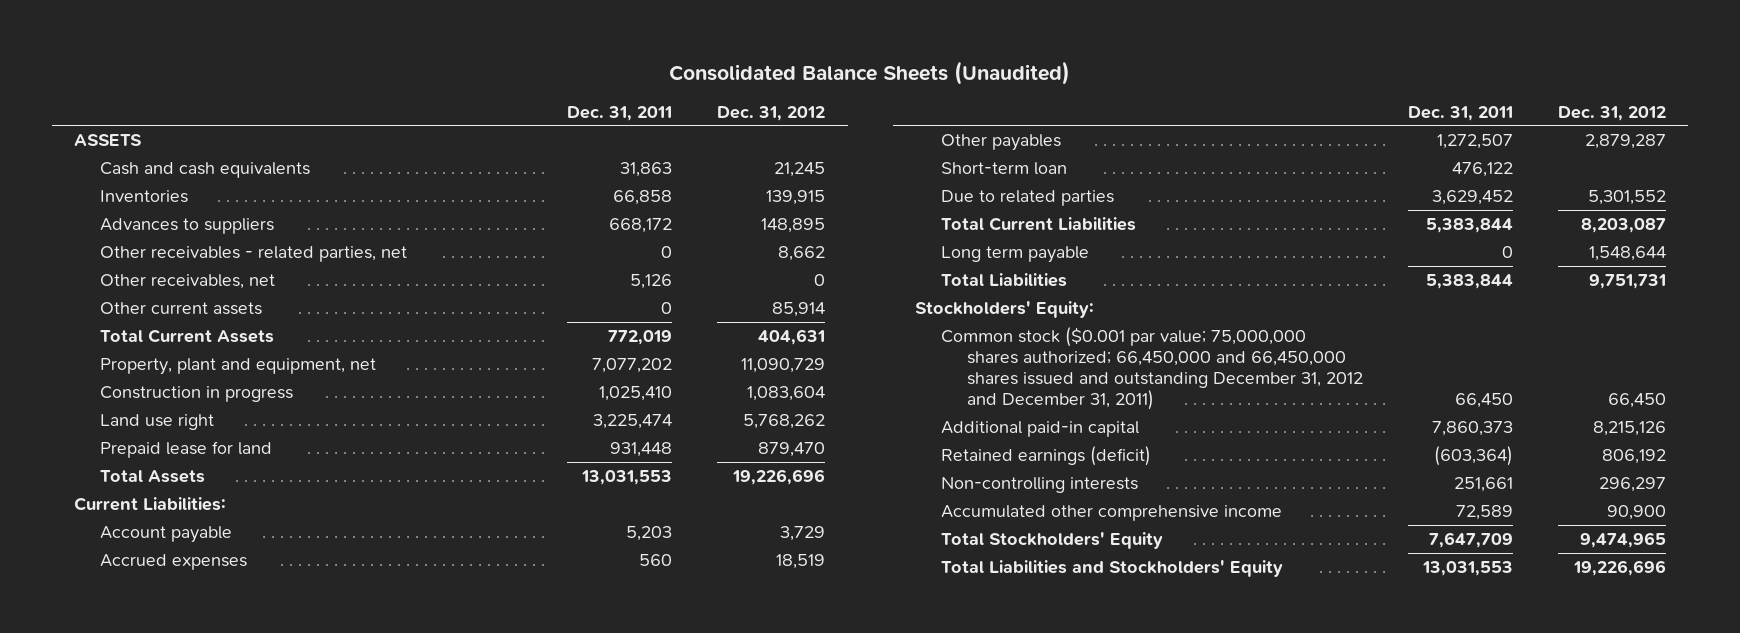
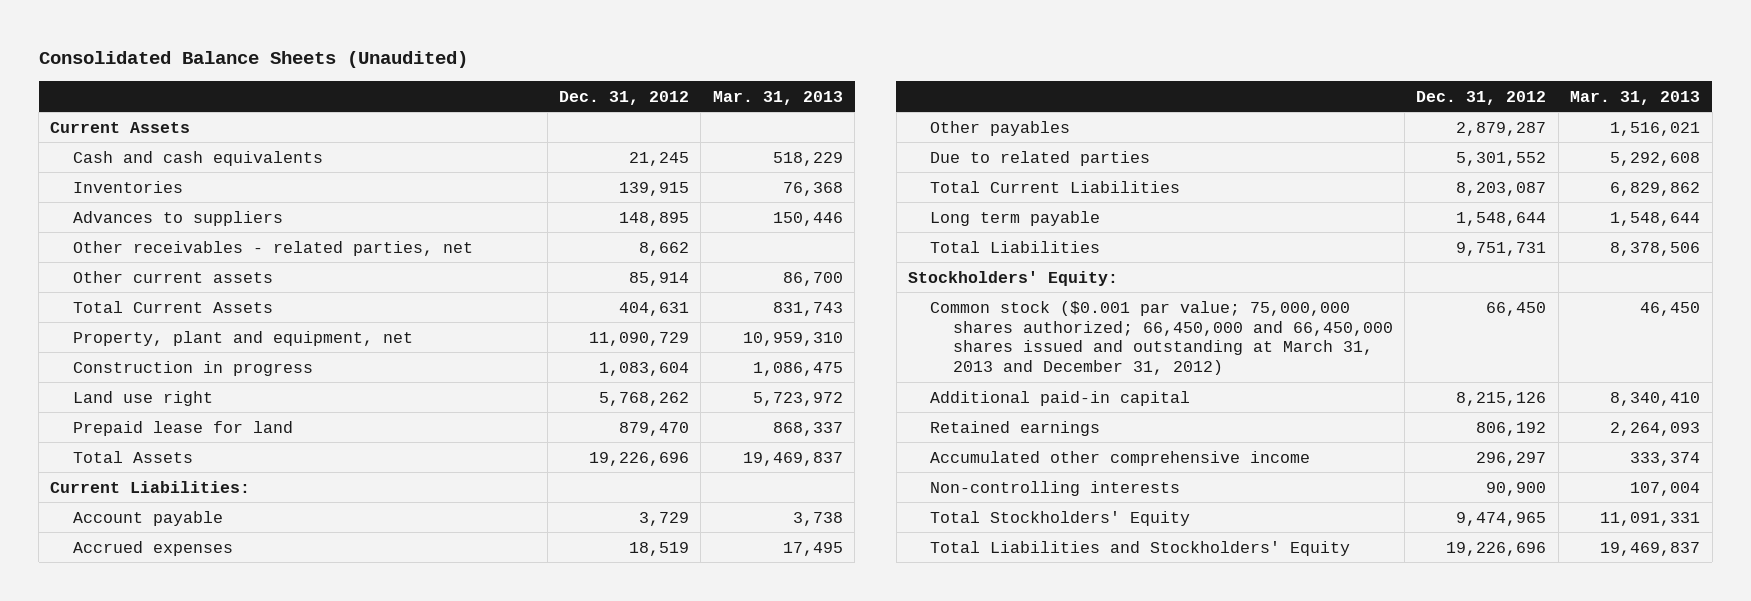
- | Dec. 31, 2011 | Dec. 31, 2012
+ | Dec. 31, 2012 | Mar. 31, 2013
- ASSETS
+ Current Assets
- Other receivables, net | 5,126 | 0
- Short-term loan | 476,122 |
- Common stock ($0.001 par value; 75,000,000 shares authorized; 66,450,000 and 66,450,000 shares issued and outstanding December 31, 2012 and December 31, 2011) | 66,450 | 66,450
+ Common stock ($0.001 par value; 75,000,000 shares authorized; 66,450,000 and 66,450,000 shares issued and outstanding at March 31, 2013 and December 31, 2012) | 66,450 | 46,450
- Retained earnings (deficit) | (603,364) | 806,192
- Non-controlling interests | 251,661 | 296,297
- Accumulated other comprehensive income | 72,589 | 90,900
+ Retained earnings | 806,192 | 2,264,093
+ Accumulated other comprehensive income | 296,297 | 333,374
+ Non-controlling interests | 90,900 | 107,004

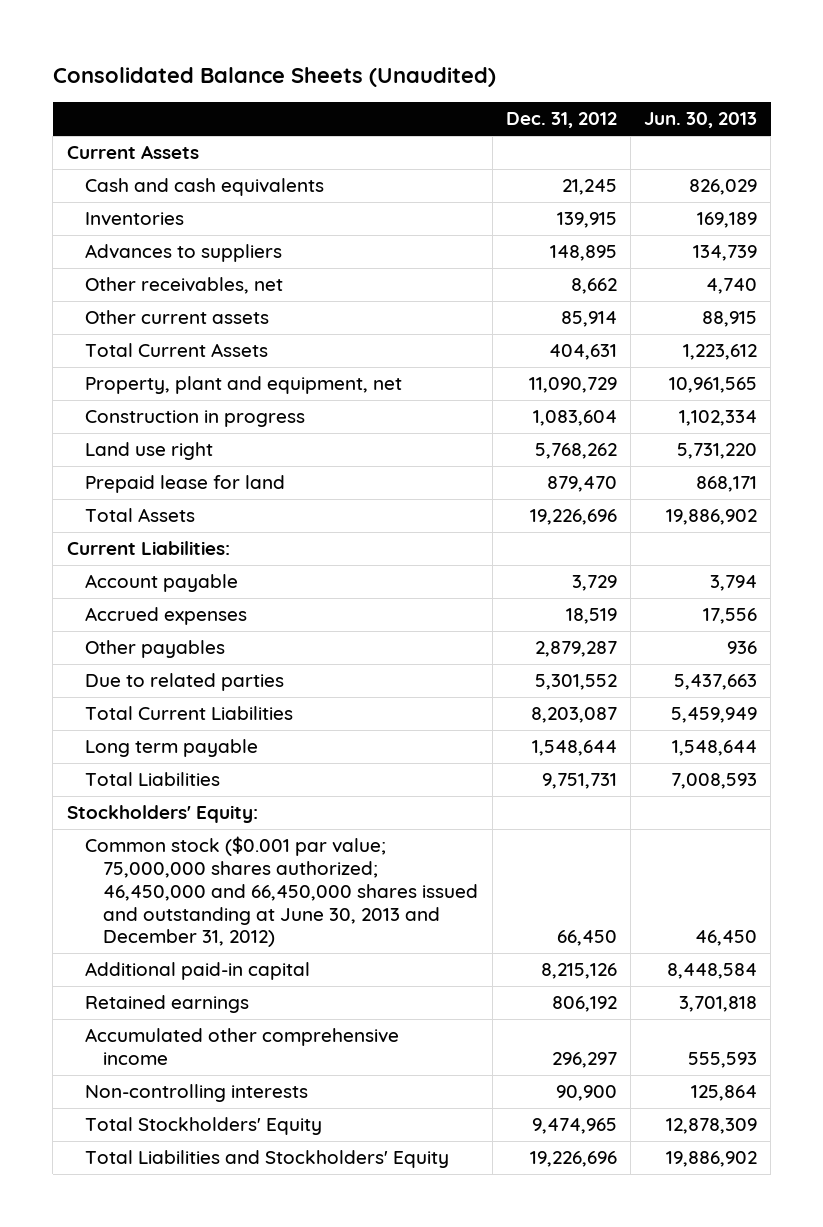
- | Dec. 31, 2012 | Mar. 31, 2013
+ | Dec. 31, 2012 | Jun. 30, 2013
- Other receivables - related parties, net | 8,662 |
+ Other receivables, net | 8,662 | 4,740
- Common stock ($0.001 par value; 75,000,000 shares authorized; 66,450,000 and 66,450,000 shares issued and outstanding at March 31, 2013 and December 31, 2012) | 66,450 | 46,450
+ Common stock ($0.001 par value; 75,000,000 shares authorized; 46,450,000 and 66,450,000 shares issued and outstanding at June 30, 2013 and December 31, 2012) | 66,450 | 46,450

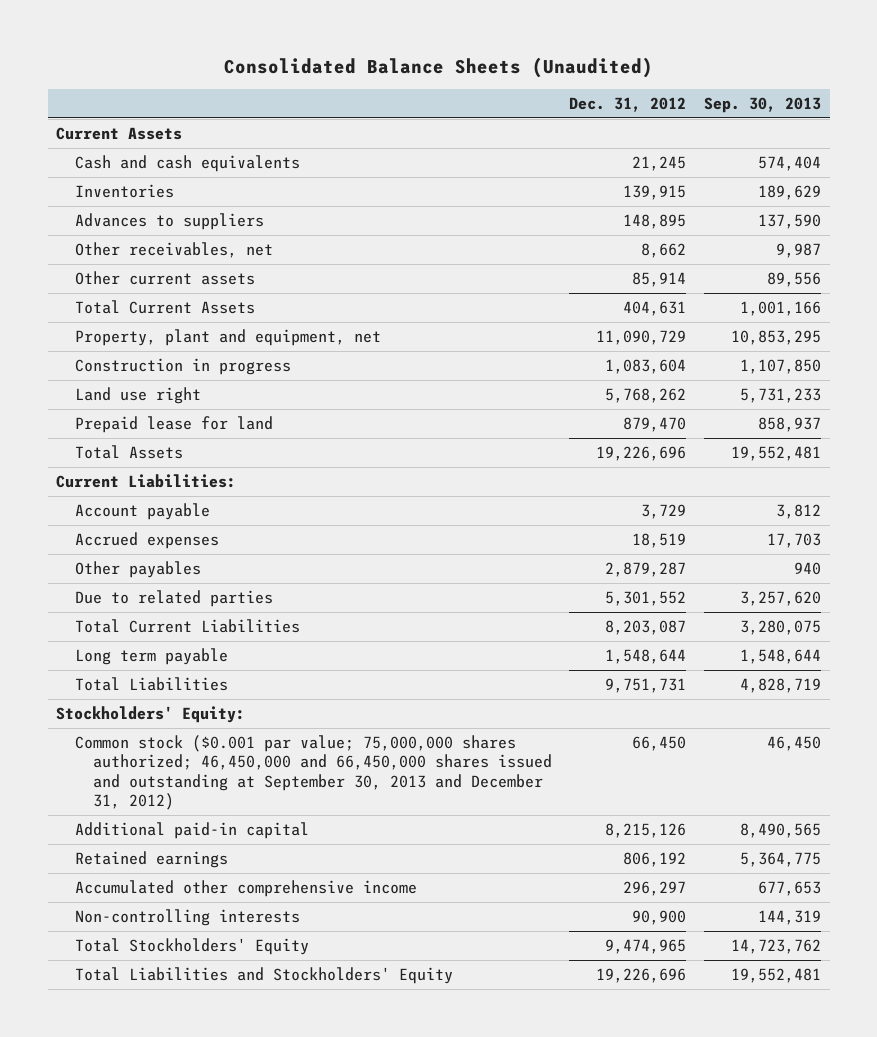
- | Dec. 31, 2012 | Jun. 30, 2013
+ | Dec. 31, 2012 | Sep. 30, 2013
- Common stock ($0.001 par value; 75,000,000 shares authorized; 46,450,000 and 66,450,000 shares issued and outstanding at June 30, 2013 and December 31, 2012) | 66,450 | 46,450
+ Common stock ($0.001 par value; 75,000,000 shares authorized; 46,450,000 and 66,450,000 shares issued and outstanding at September 30, 2013 and December 31, 2012) | 66,450 | 46,450

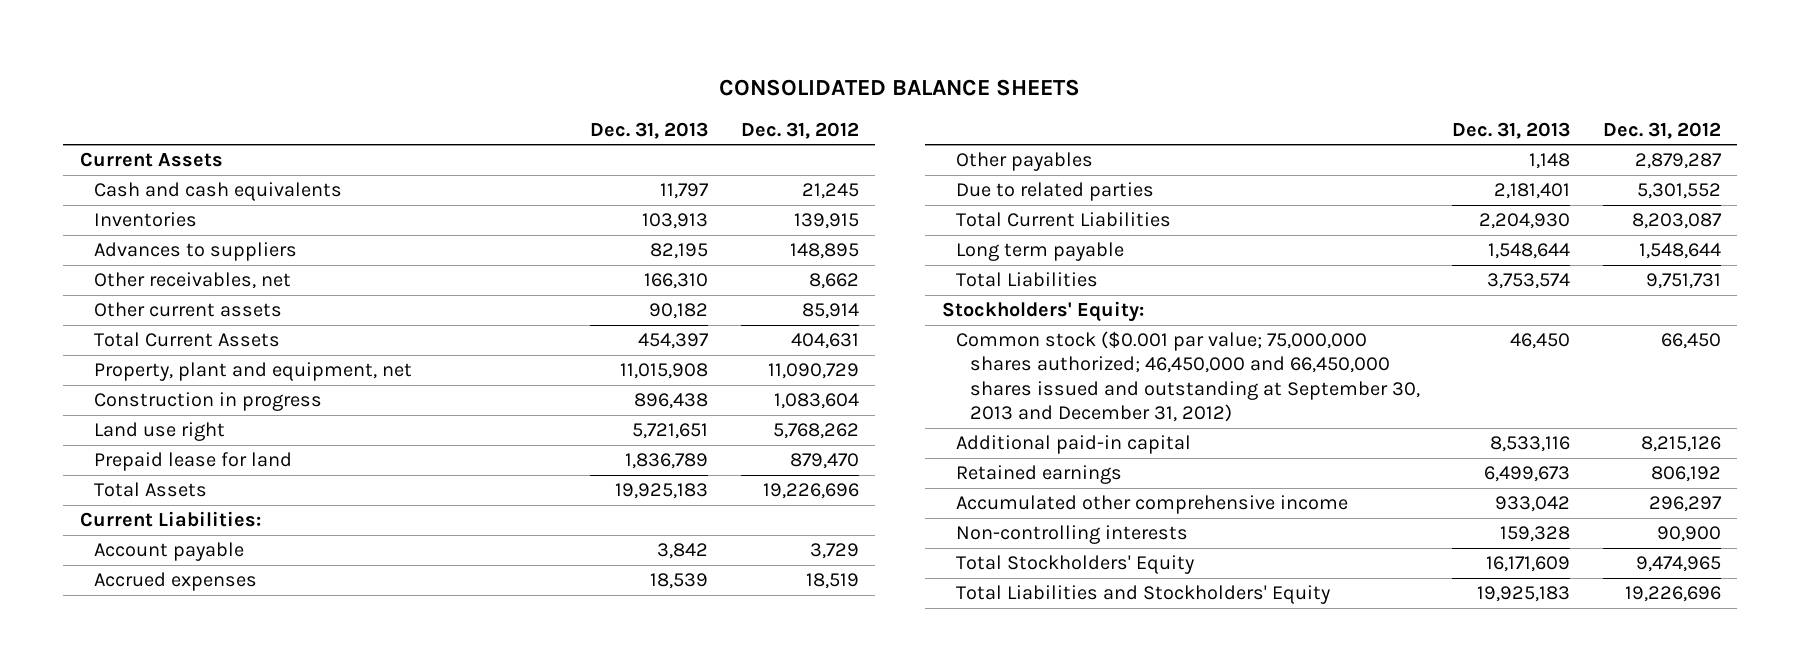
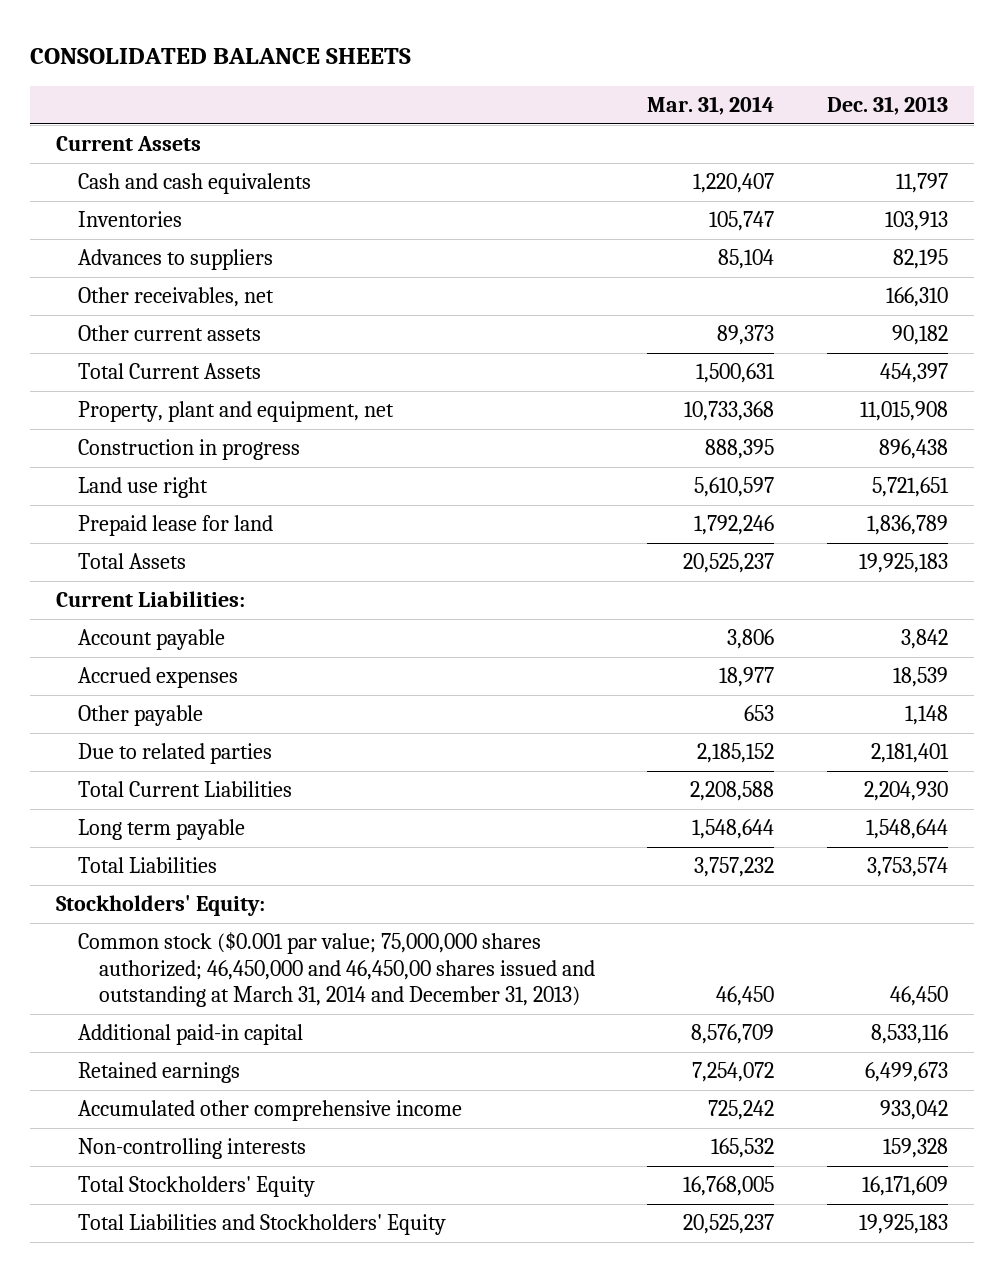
- | Dec. 31, 2013 | Dec. 31, 2012
+ | Mar. 31, 2014 | Dec. 31, 2013
- Other payables | 1,148 | 2,879,287
+ Other payable | 653 | 1,148
- Common stock ($0.001 par value; 75,000,000 shares authorized; 46,450,000 and 66,450,000 shares issued and outstanding at September 30, 2013 and December 31, 2012) | 46,450 | 66,450
+ Common stock ($0.001 par value; 75,000,000 shares authorized; 46,450,000 and 46,450,00 shares issued and outstanding at March 31, 2014 and December 31, 2013) | 46,450 | 46,450

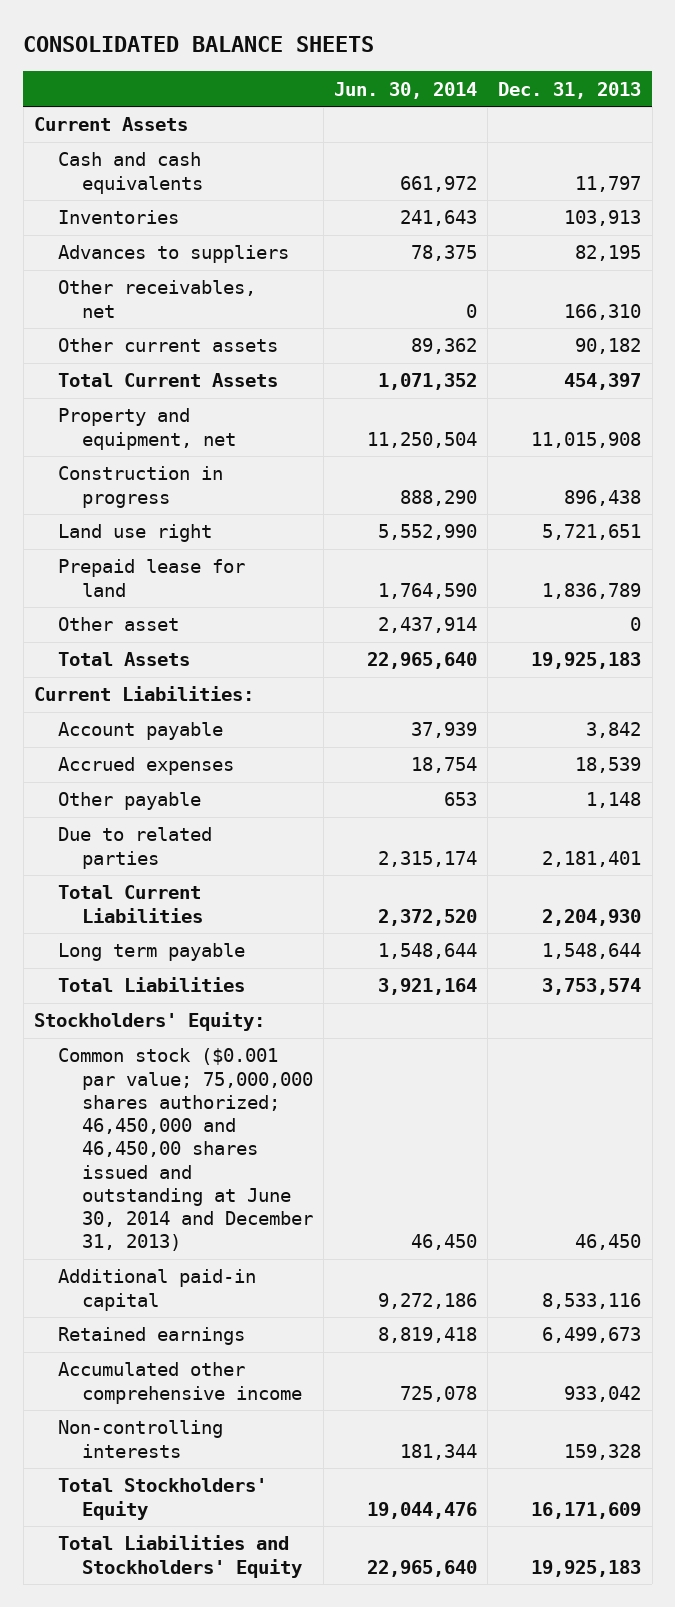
- | Mar. 31, 2014 | Dec. 31, 2013
+ | Jun. 30, 2014 | Dec. 31, 2013
- Property, plant and equipment, net | 10,733,368 | 11,015,908
+ Property and equipment, net | 11,250,504 | 11,015,908
+ Other asset | 2,437,914 | 0
- Common stock ($0.001 par value; 75,000,000 shares authorized; 46,450,000 and 46,450,00 shares issued and outstanding at March 31, 2014 and December 31, 2013) | 46,450 | 46,450
+ Common stock ($0.001 par value; 75,000,000 shares authorized; 46,450,000 and 46,450,00 shares issued and outstanding at June 30, 2014 and December 31, 2013) | 46,450 | 46,450

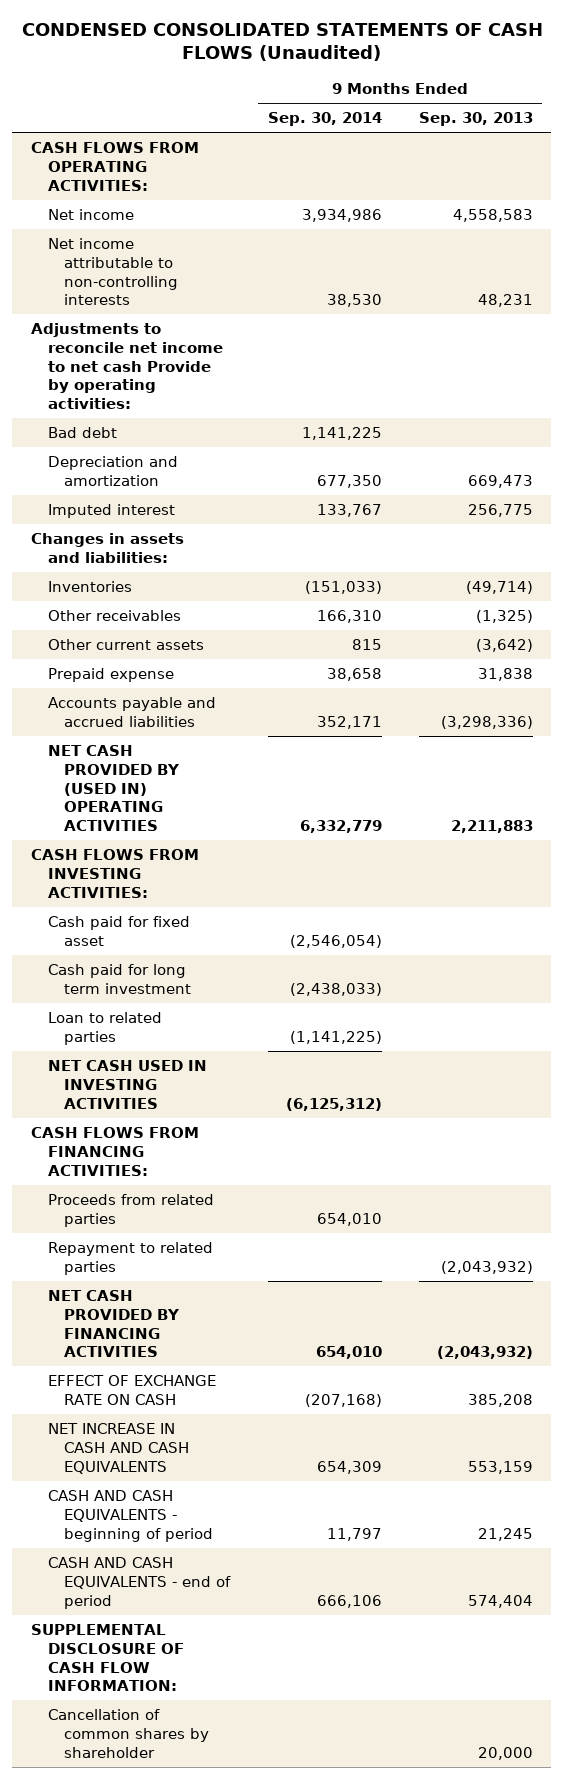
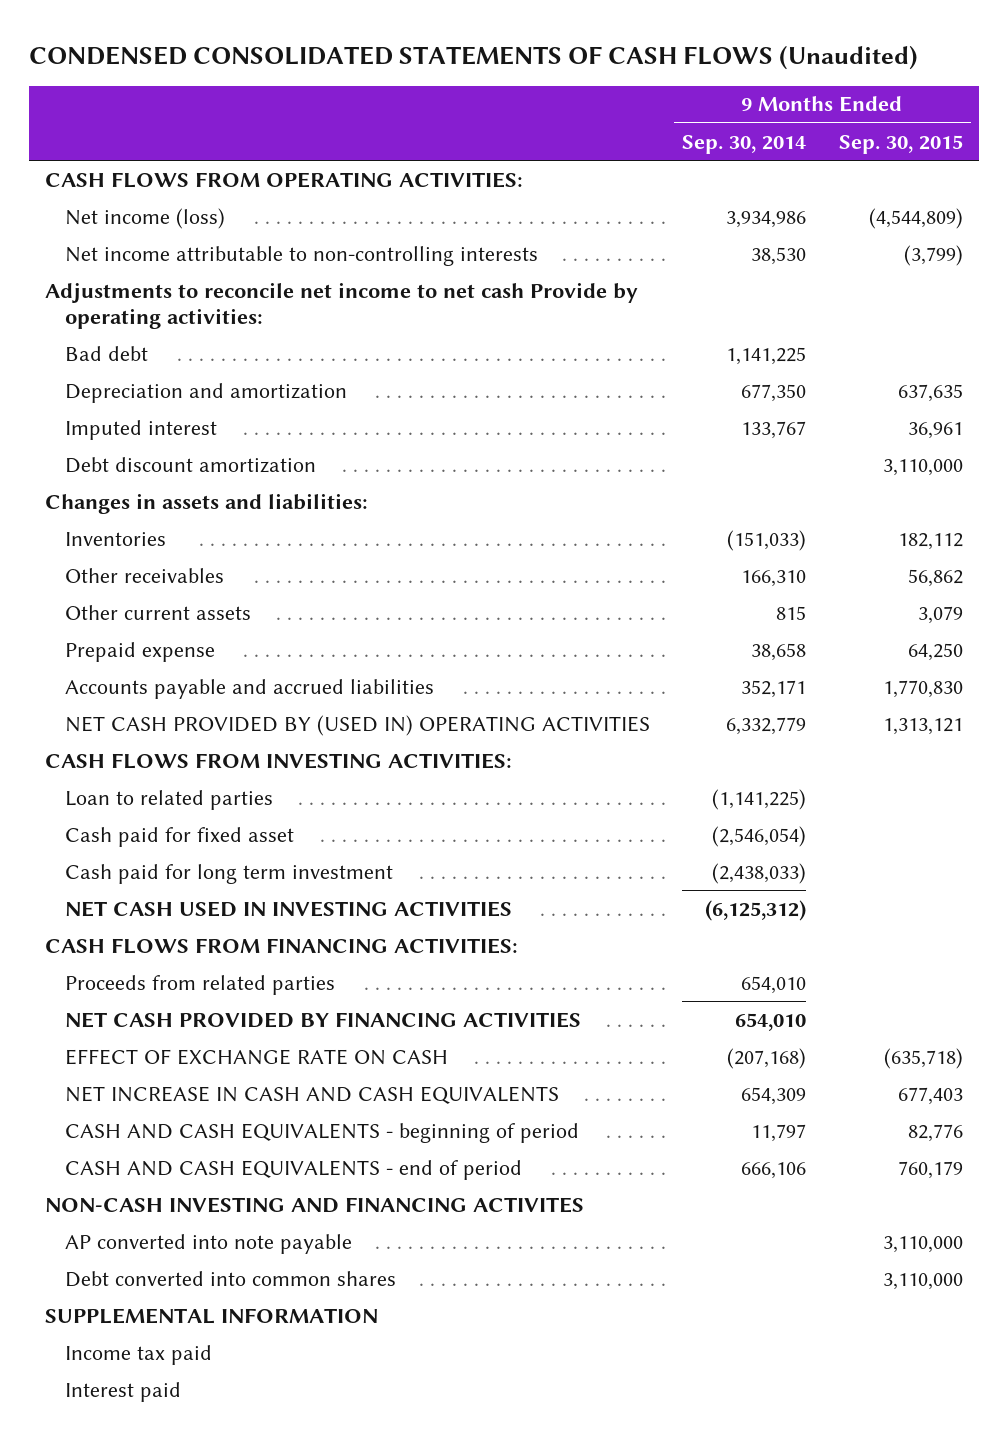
- | 9 Months Ended Sep. 30, 2014 | 9 Months Ended Sep. 30, 2013
+ | 9 Months Ended Sep. 30, 2014 | 9 Months Ended Sep. 30, 2015
- Net income | 3,934,986 | 4,558,583
+ Net income (loss) | 3,934,986 | (4,544,809)
+ Debt discount amortization | | 3,110,000
moved up: Loan to related parties | (1,141,225) |
- Repayment to related parties | | (2,043,932)
- SUPPLEMENTAL DISCLOSURE OF CASH FLOW INFORMATION:
- Cancellation of common shares by shareholder | | 20,000
+ NON-CASH INVESTING AND FINANCING ACTIVITES
+ AP converted into note payable | | 3,110,000
+ Debt converted into common shares | | 3,110,000
+ SUPPLEMENTAL INFORMATION
+ Income tax paid
+ Interest paid

